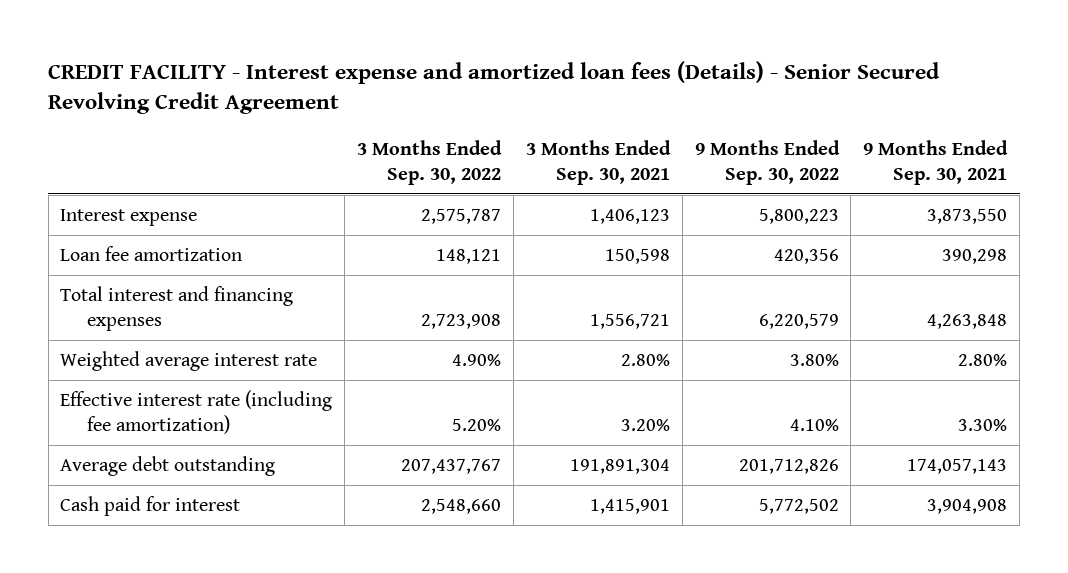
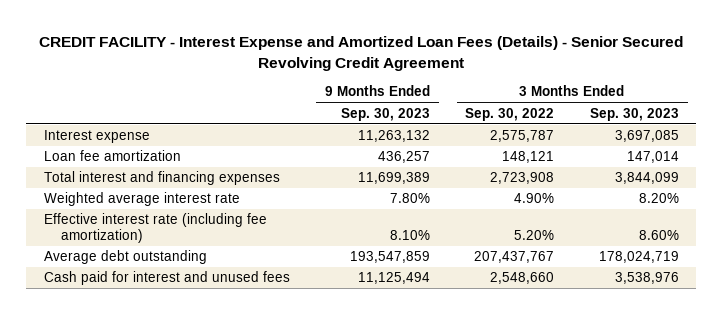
- CREDIT FACILITY - Interest expense and amortized loan fees (Details) - Senior Secured Revolving Credit Agreement
+ CREDIT FACILITY - Interest Expense and Amortized Loan Fees (Details) - Senior Secured Revolving Credit Agreement
- | 3 Months Ended Sep. 30, 2022 | 3 Months Ended Sep. 30, 2021 | 9 Months Ended Sep. 30, 2022 | 9 Months Ended Sep. 30, 2021
+ | 9 Months Ended Sep. 30, 2023 | 3 Months Ended Sep. 30, 2022 | 3 Months Ended Sep. 30, 2023
- Cash paid for interest | 2,548,660 | 1,415,901 | 5,772,502 | 3,904,908
+ Cash paid for interest and unused fees | 11,125,494 | 2,548,660 | 3,538,976

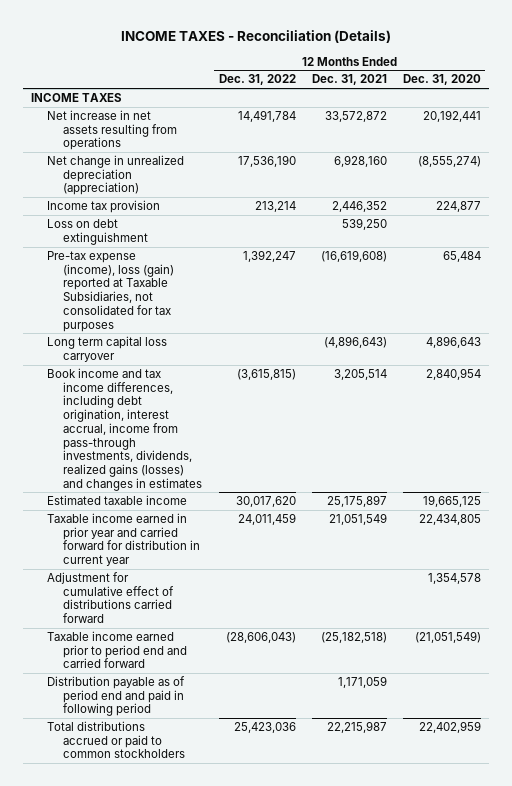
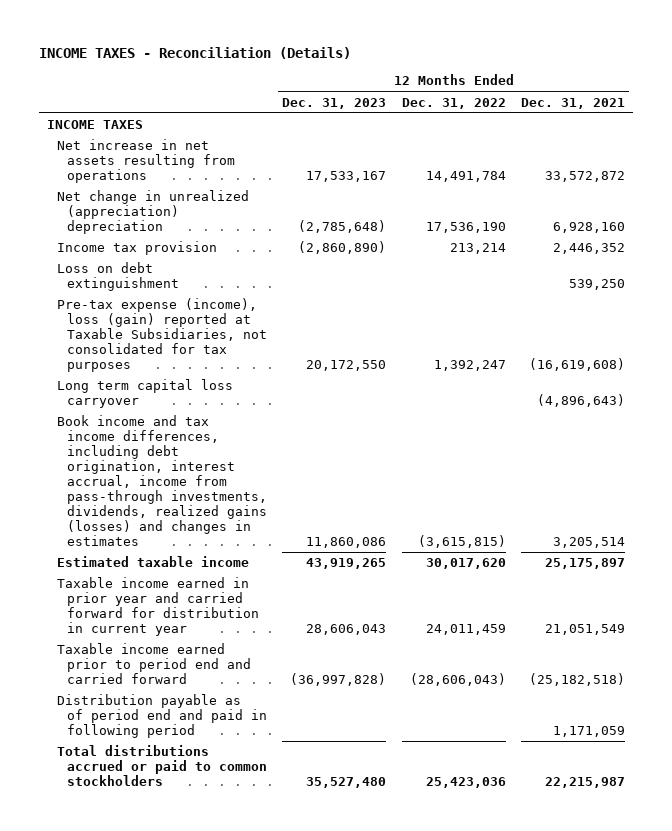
- | 12 Months Ended Dec. 31, 2022 | 12 Months Ended Dec. 31, 2021 | 12 Months Ended Dec. 31, 2020
+ | 12 Months Ended Dec. 31, 2023 | 12 Months Ended Dec. 31, 2022 | 12 Months Ended Dec. 31, 2021
- Net change in unrealized depreciation (appreciation) | 17,536,190 | 6,928,160 | (8,555,274)
+ Net change in unrealized (appreciation) depreciation | (2,785,648) | 17,536,190 | 6,928,160
- Adjustment for cumulative effect of distributions carried forward | | | 1,354,578

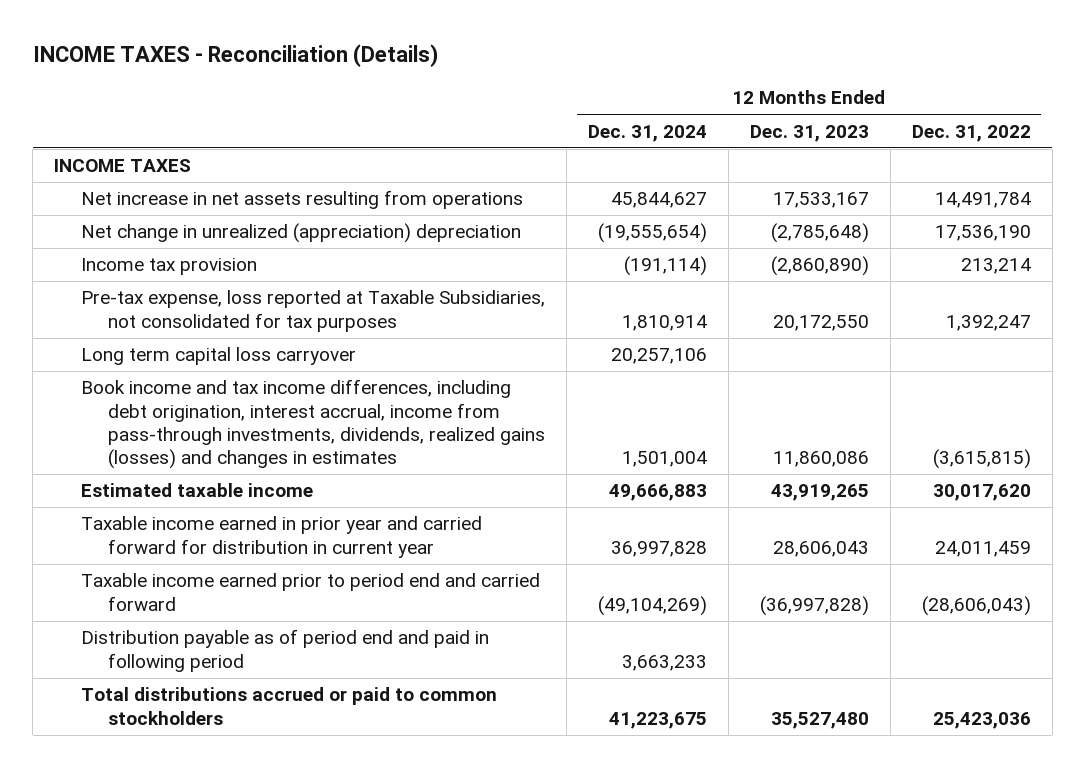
- | 12 Months Ended Dec. 31, 2023 | 12 Months Ended Dec. 31, 2022 | 12 Months Ended Dec. 31, 2021
+ | 12 Months Ended Dec. 31, 2024 | 12 Months Ended Dec. 31, 2023 | 12 Months Ended Dec. 31, 2022
- Loss on debt extinguishment | | | 539,250
- Pre-tax expense (income), loss (gain) reported at Taxable Subsidiaries, not consolidated for tax purposes | 20,172,550 | 1,392,247 | (16,619,608)
+ Pre-tax expense, loss reported at Taxable Subsidiaries, not consolidated for tax purposes | 1,810,914 | 20,172,550 | 1,392,247

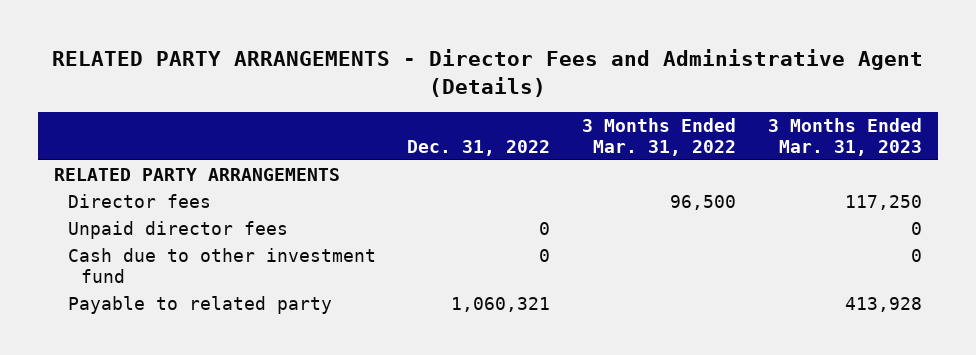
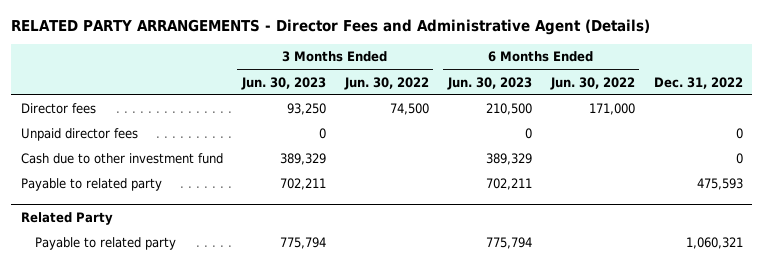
- | Dec. 31, 2022 | 3 Months Ended Mar. 31, 2022 | 3 Months Ended Mar. 31, 2023
+ | 3 Months Ended Jun. 30, 2023 | 3 Months Ended Jun. 30, 2022 | 6 Months Ended Jun. 30, 2023 | 6 Months Ended Jun. 30, 2022 | Dec. 31, 2022
- RELATED PARTY ARRANGEMENTS
+ Payable to related party | 702,211 | | 702,211 | | 475,593
+ Related Party

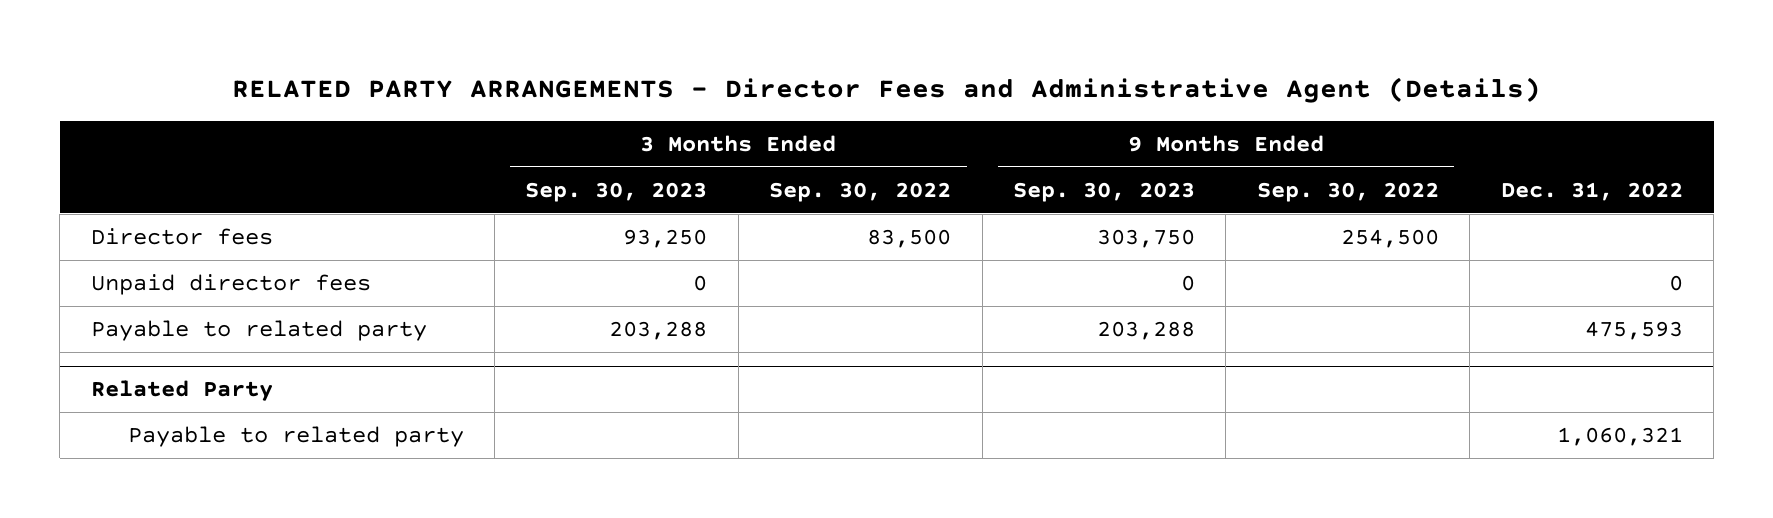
- | 3 Months Ended Jun. 30, 2023 | 3 Months Ended Jun. 30, 2022 | 6 Months Ended Jun. 30, 2023 | 6 Months Ended Jun. 30, 2022 | Dec. 31, 2022
+ | 3 Months Ended Sep. 30, 2023 | 3 Months Ended Sep. 30, 2022 | 9 Months Ended Sep. 30, 2023 | 9 Months Ended Sep. 30, 2022 | Dec. 31, 2022
- Cash due to other investment fund | 389,329 | | 389,329 | | 0

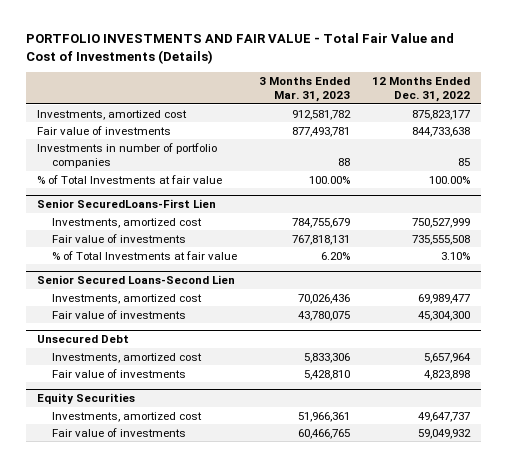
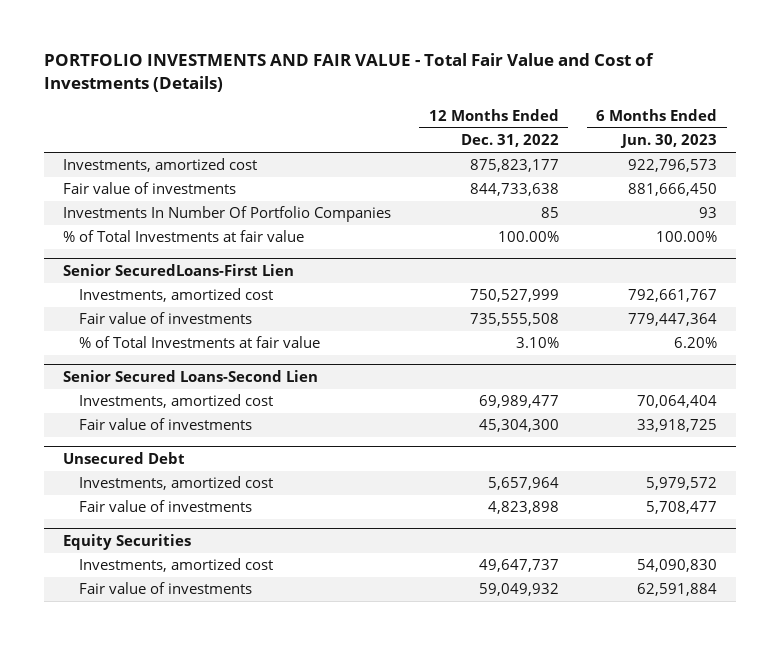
- | 3 Months Ended Mar. 31, 2023 | 12 Months Ended Dec. 31, 2022
+ | 12 Months Ended Dec. 31, 2022 | 6 Months Ended Jun. 30, 2023
- Investments in number of portfolio companies | 88 | 85
+ Investments In Number Of Portfolio Companies | 85 | 93

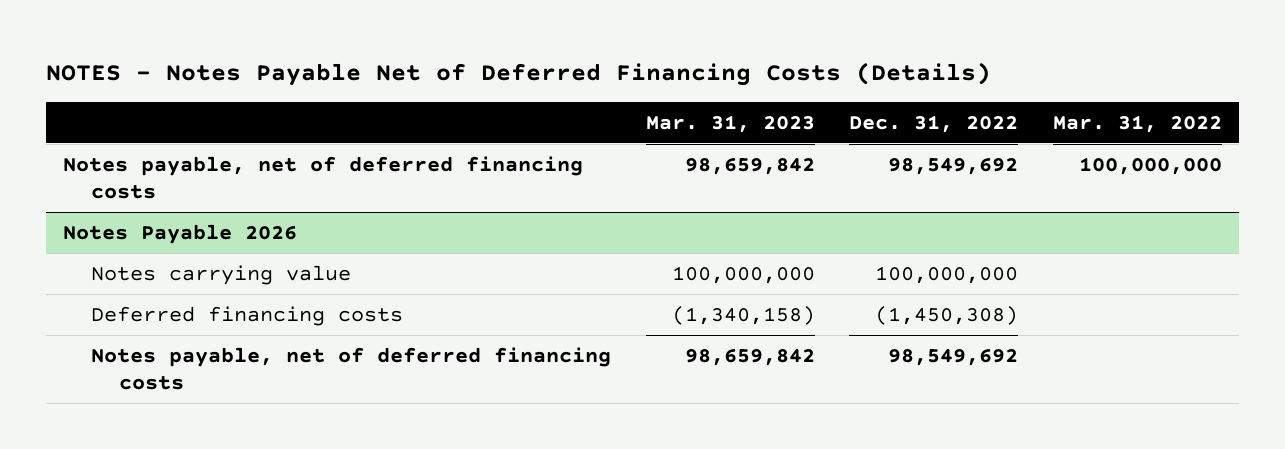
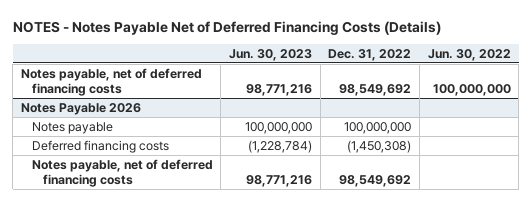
- | Mar. 31, 2023 | Dec. 31, 2022 | Mar. 31, 2022
+ | Jun. 30, 2023 | Dec. 31, 2022 | Jun. 30, 2022
@ Notes Payable 2026
- Notes carrying value | 100,000,000 | 100,000,000 |
+ Notes payable | 100,000,000 | 100,000,000 |

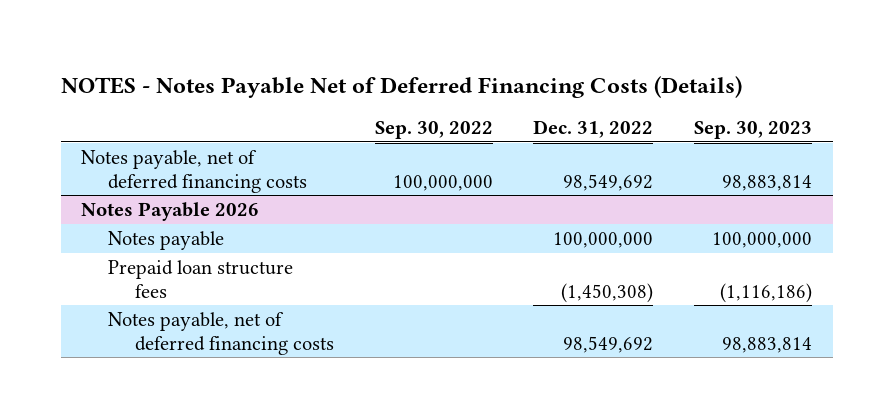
- | Jun. 30, 2023 | Dec. 31, 2022 | Jun. 30, 2022
+ | Sep. 30, 2022 | Dec. 31, 2022 | Sep. 30, 2023
@ Notes Payable 2026
- Deferred financing costs | (1,228,784) | (1,450,308) |
+ Prepaid loan structure fees | | (1,450,308) | (1,116,186)

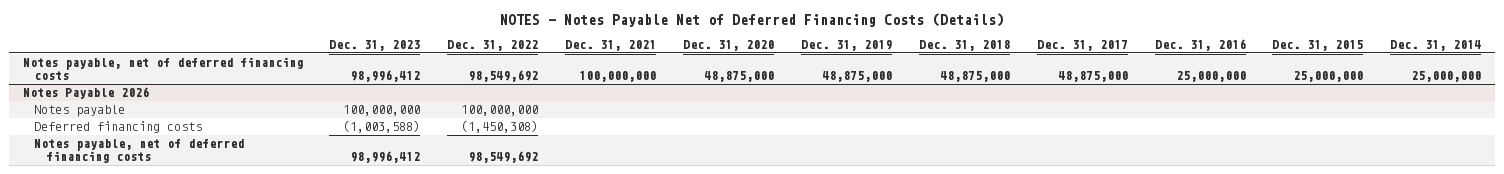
- | Sep. 30, 2022 | Dec. 31, 2022 | Sep. 30, 2023
+ | Dec. 31, 2023 | Dec. 31, 2022 | Dec. 31, 2021 | Dec. 31, 2020 | Dec. 31, 2019 | Dec. 31, 2018 | Dec. 31, 2017 | Dec. 31, 2016 | Dec. 31, 2015 | Dec. 31, 2014
@ Notes Payable 2026
- Prepaid loan structure fees | | (1,450,308) | (1,116,186)
+ Deferred financing costs | (1,003,588) | (1,450,308) | | | | | | | |

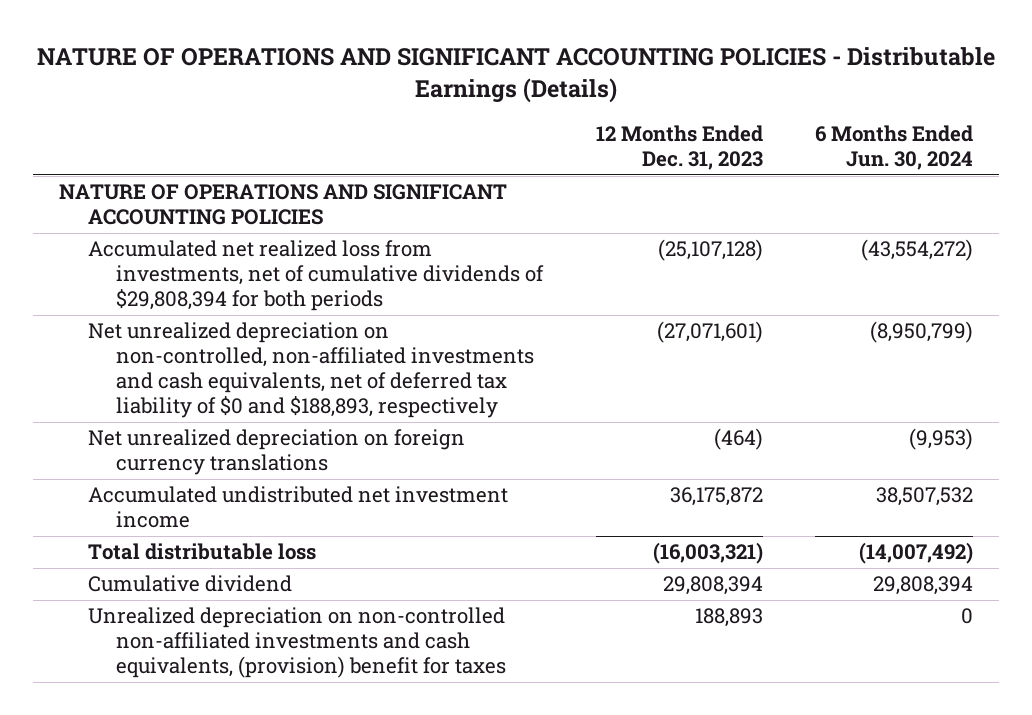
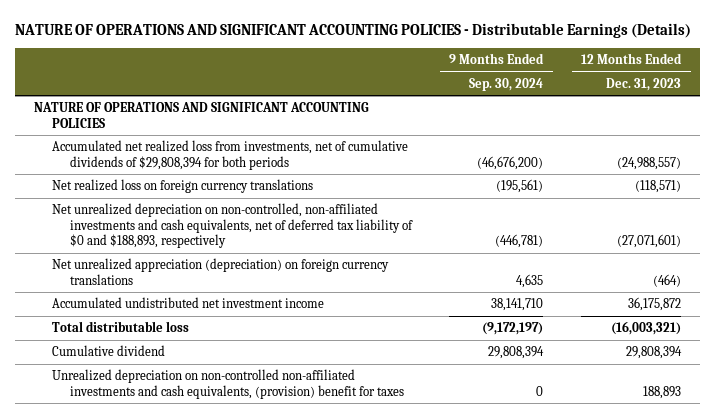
- | 12 Months Ended Dec. 31, 2023 | 6 Months Ended Jun. 30, 2024
+ | 9 Months Ended Sep. 30, 2024 | 12 Months Ended Dec. 31, 2023
- Accumulated net realized loss from investments, net of cumulative dividends of $29,808,394 for both periods | (25,107,128) | (43,554,272)
+ Accumulated net realized loss from investments, net of cumulative dividends of $29,808,394 for both periods | (46,676,200) | (24,988,557)
+ Net realized loss on foreign currency translations | (195,561) | (118,571)
- Net unrealized depreciation on foreign currency translations | (464) | (9,953)
+ Net unrealized appreciation (depreciation) on foreign currency translations | 4,635 | (464)

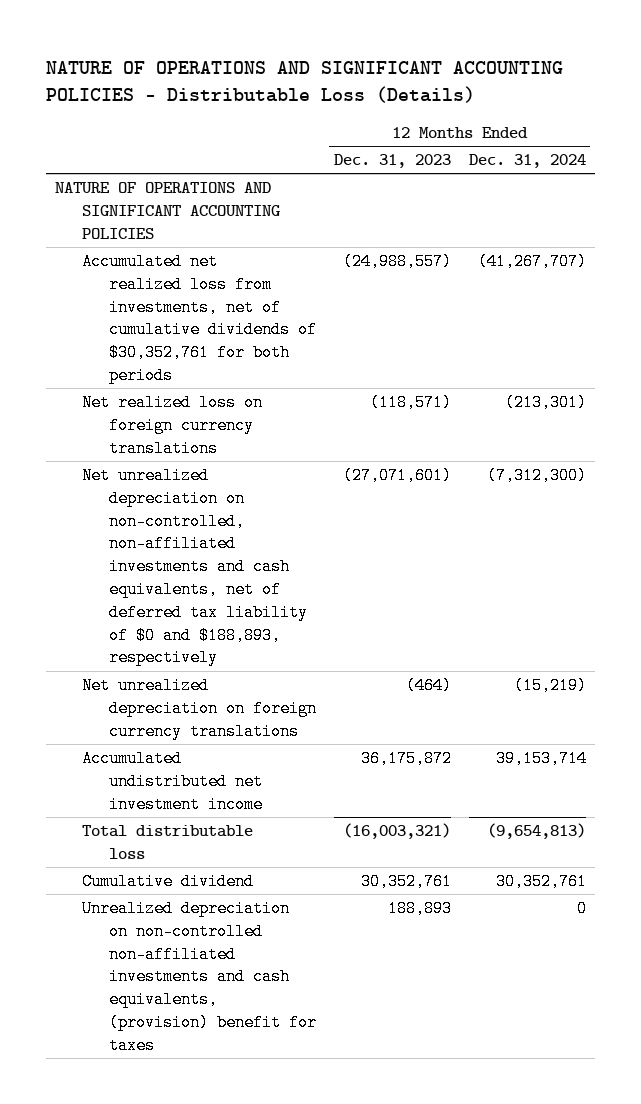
- NATURE OF OPERATIONS AND SIGNIFICANT ACCOUNTING POLICIES - Distributable Earnings (Details)
+ NATURE OF OPERATIONS AND SIGNIFICANT ACCOUNTING POLICIES - Distributable Loss (Details)
- | 9 Months Ended Sep. 30, 2024 | 12 Months Ended Dec. 31, 2023
+ | 12 Months Ended Dec. 31, 2023 | 12 Months Ended Dec. 31, 2024
- Accumulated net realized loss from investments, net of cumulative dividends of $29,808,394 for both periods | (46,676,200) | (24,988,557)
+ Accumulated net realized loss from investments, net of cumulative dividends of $30,352,761 for both periods | (24,988,557) | (41,267,707)
- Net unrealized appreciation (depreciation) on foreign currency translations | 4,635 | (464)
+ Net unrealized depreciation on foreign currency translations | (464) | (15,219)
- Cumulative dividend | 29,808,394 | 29,808,394
+ Cumulative dividend | 30,352,761 | 30,352,761

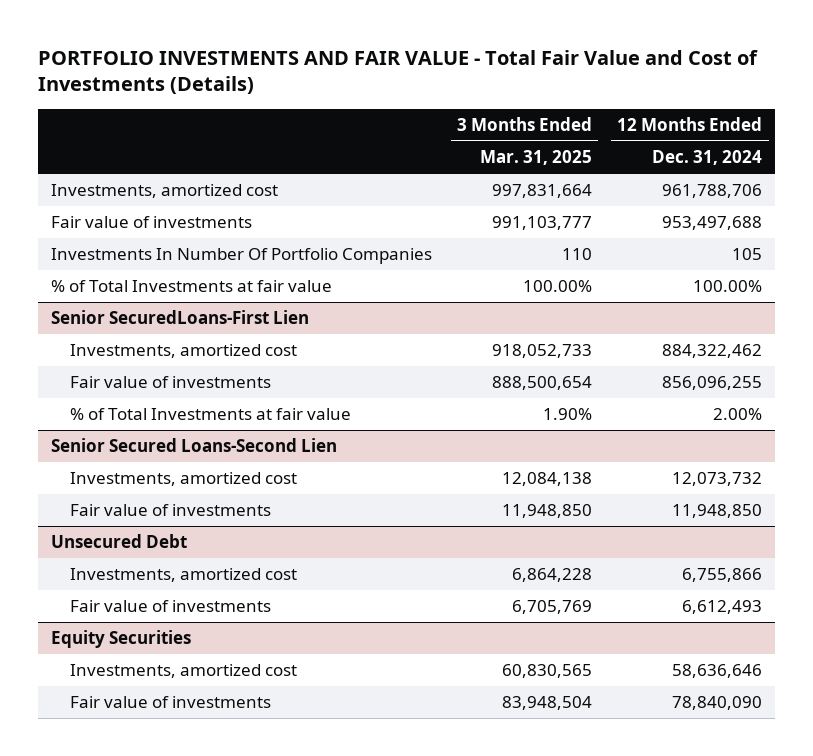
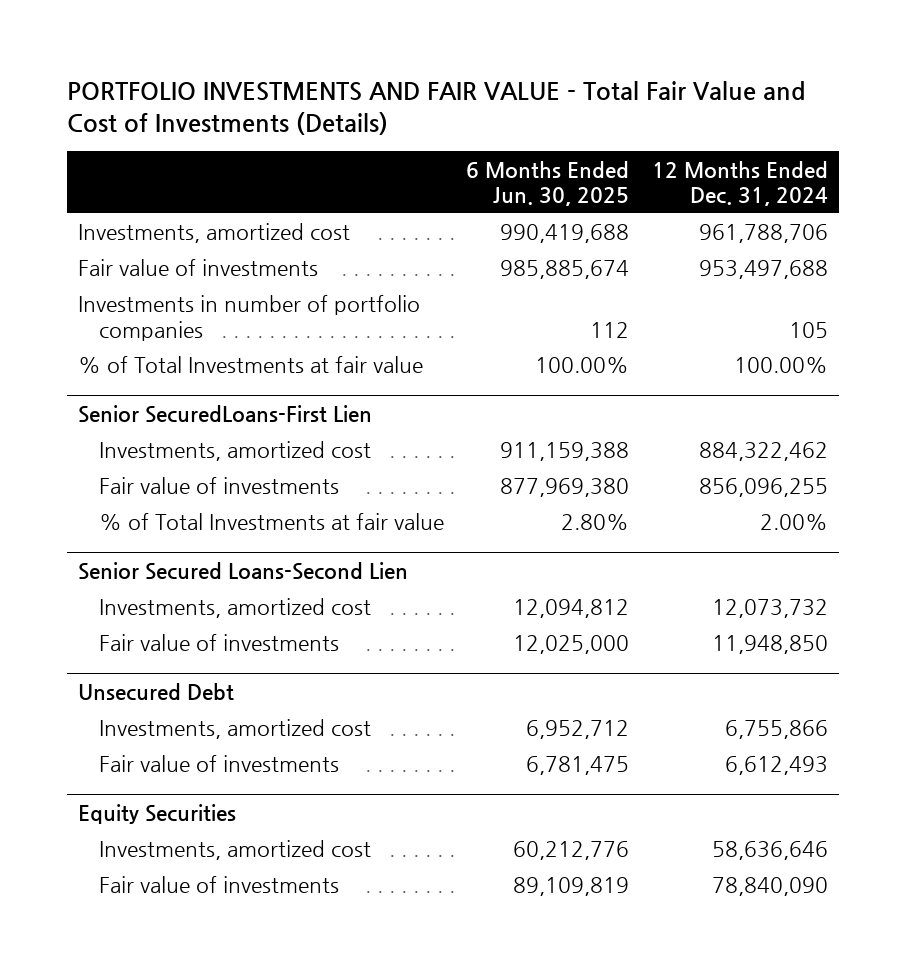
- | 3 Months Ended Mar. 31, 2025 | 12 Months Ended Dec. 31, 2024
+ | 6 Months Ended Jun. 30, 2025 | 12 Months Ended Dec. 31, 2024
- Investments In Number Of Portfolio Companies | 110 | 105
+ Investments in number of portfolio companies | 112 | 105

